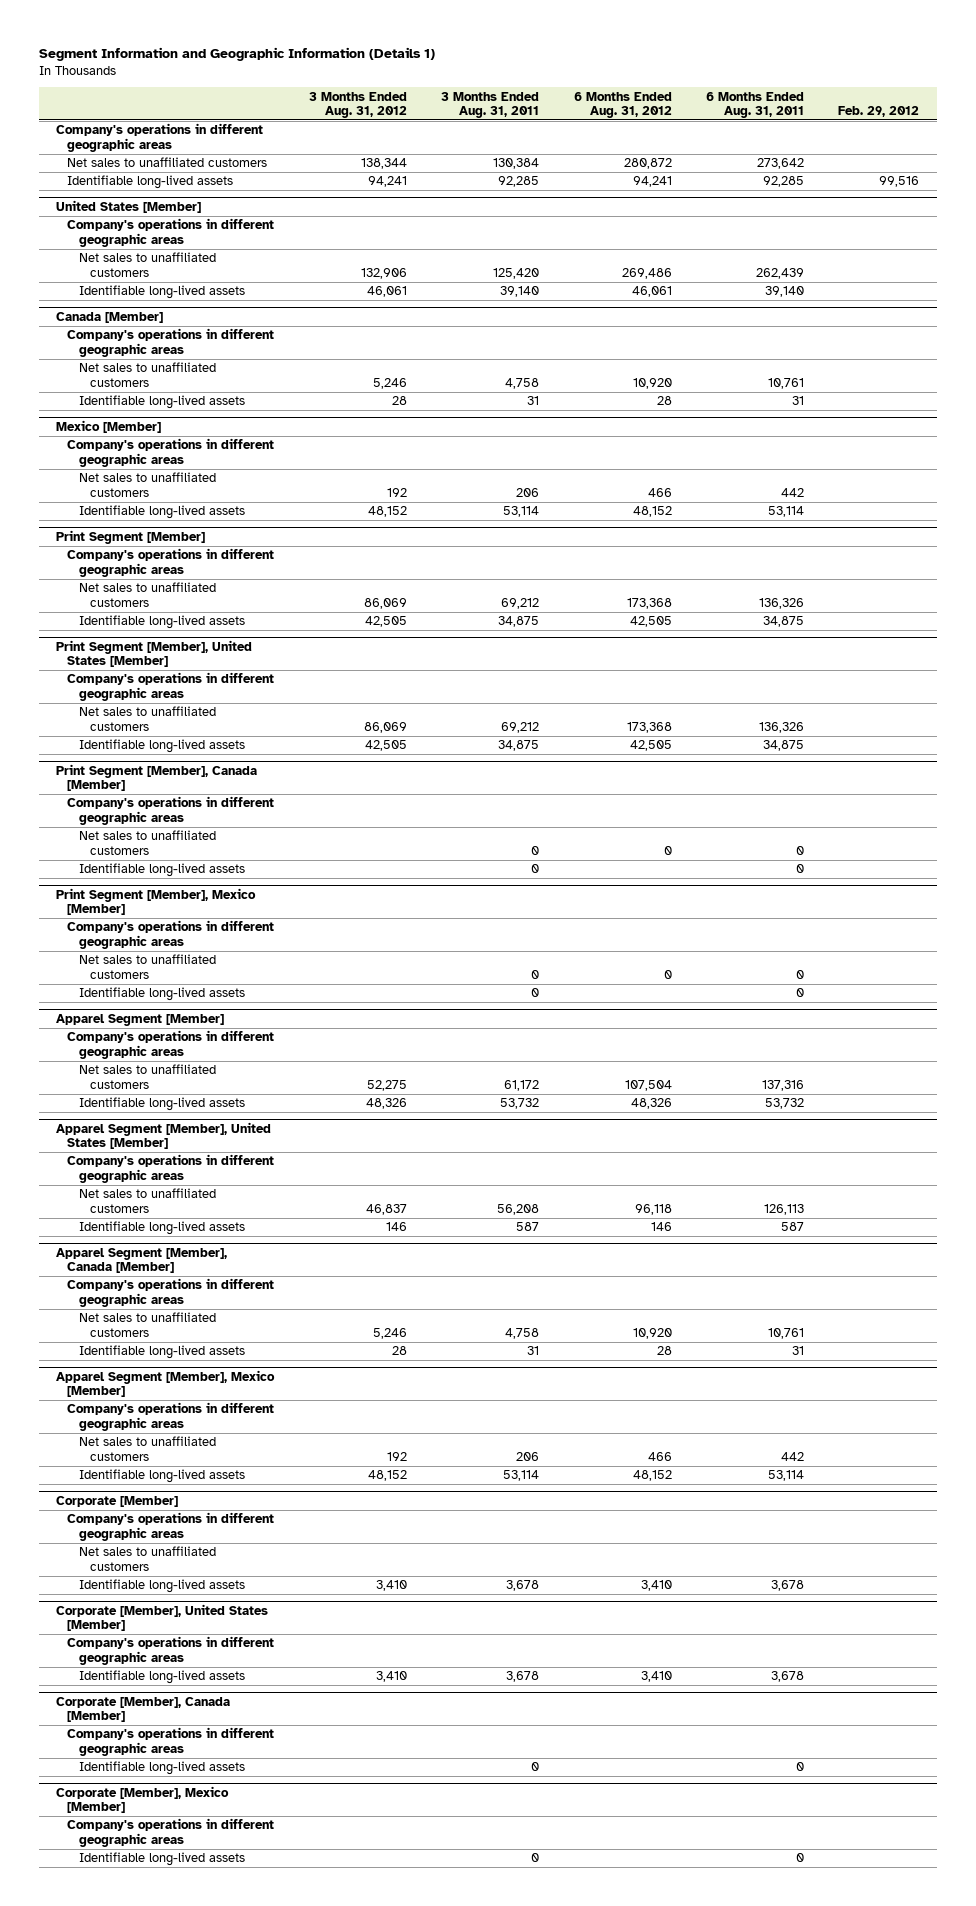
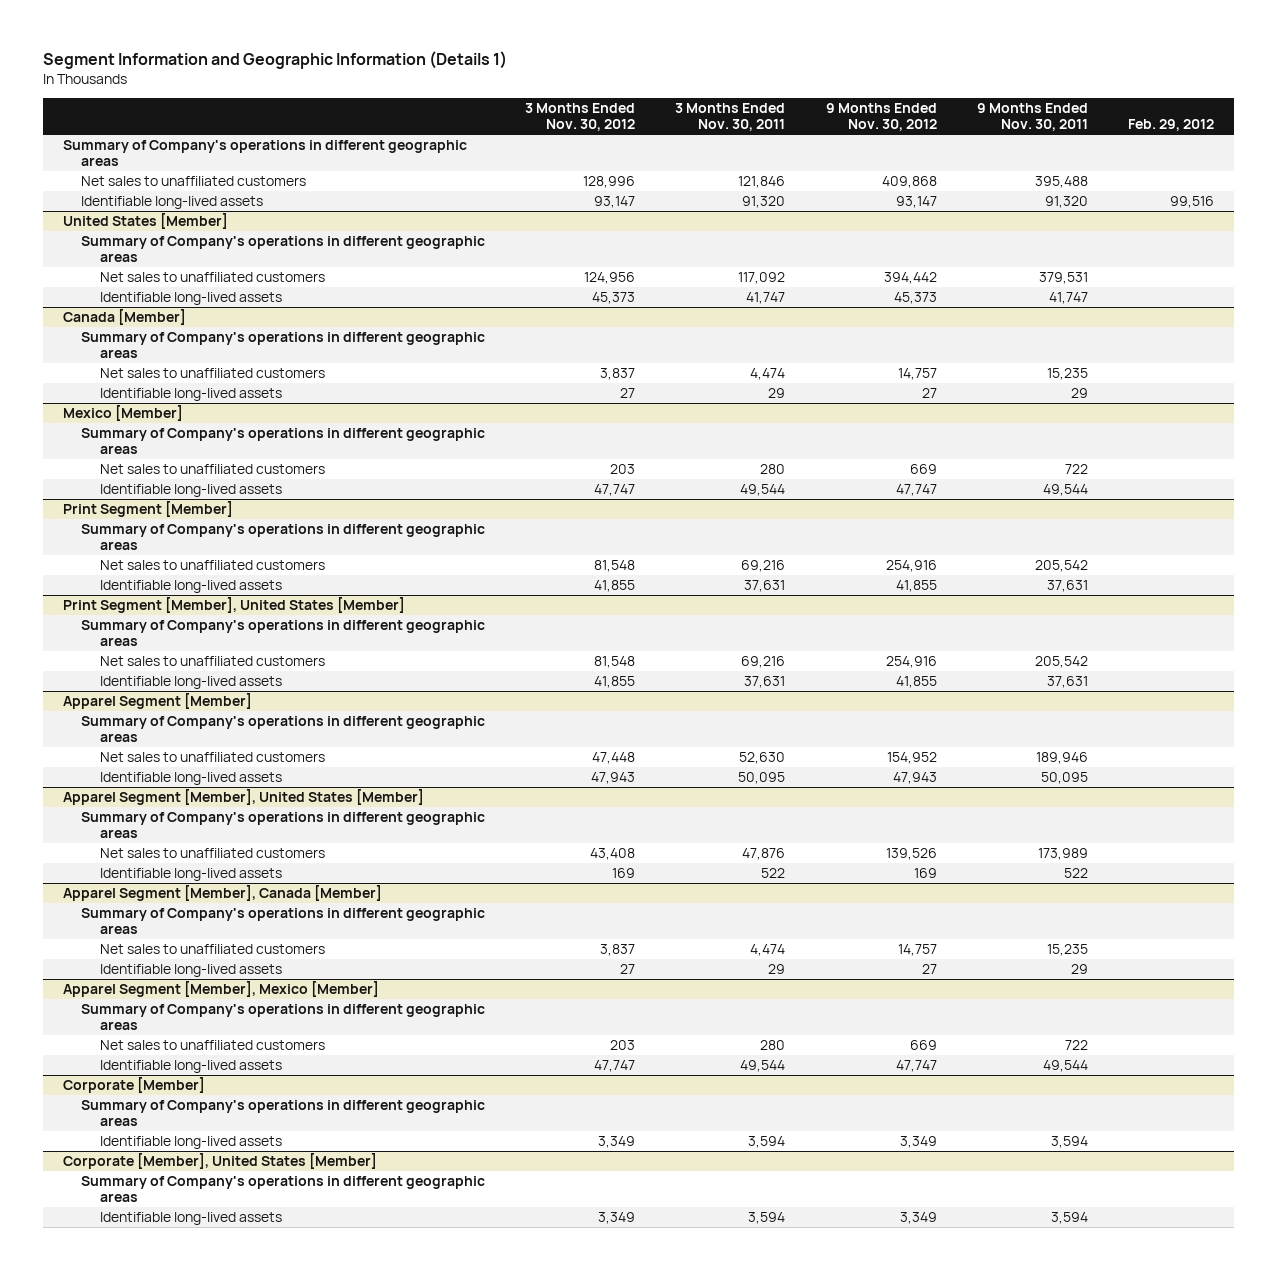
- | 3 Months Ended Aug. 31, 2012 | 3 Months Ended Aug. 31, 2011 | 6 Months Ended Aug. 31, 2012 | 6 Months Ended Aug. 31, 2011 | Feb. 29, 2012
+ | 3 Months Ended Nov. 30, 2012 | 3 Months Ended Nov. 30, 2011 | 9 Months Ended Nov. 30, 2012 | 9 Months Ended Nov. 30, 2011 | Feb. 29, 2012
- Company's operations in different geographic areas
+ Summary of Company's operations in different geographic areas
@ United States [Member]
- Company's operations in different geographic areas
+ Summary of Company's operations in different geographic areas
@ Canada [Member]
- Company's operations in different geographic areas
+ Summary of Company's operations in different geographic areas
@ Mexico [Member]
- Company's operations in different geographic areas
+ Summary of Company's operations in different geographic areas
@ Print Segment [Member]
- Company's operations in different geographic areas
+ Summary of Company's operations in different geographic areas
@ Print Segment [Member], United States [Member]
- Company's operations in different geographic areas
+ Summary of Company's operations in different geographic areas
- Print Segment [Member], Canada [Member]
- Company's operations in different geographic areas
- Net sales to unaffiliated customers | | 0 | 0 | 0 |
- Identifiable long-lived assets | | 0 | | 0 |
- Print Segment [Member], Mexico [Member]
- Company's operations in different geographic areas
- Net sales to unaffiliated customers | | 0 | 0 | 0 |
- Identifiable long-lived assets | | 0 | | 0 |
@ Apparel Segment [Member]
- Company's operations in different geographic areas
+ Summary of Company's operations in different geographic areas
@ Apparel Segment [Member], United States [Member]
- Company's operations in different geographic areas
+ Summary of Company's operations in different geographic areas
@ Apparel Segment [Member], Canada [Member]
- Company's operations in different geographic areas
+ Summary of Company's operations in different geographic areas
@ Apparel Segment [Member], Mexico [Member]
- Company's operations in different geographic areas
+ Summary of Company's operations in different geographic areas
@ Corporate [Member]
- Company's operations in different geographic areas
- Net sales to unaffiliated customers
+ Summary of Company's operations in different geographic areas
@ Corporate [Member], United States [Member]
- Company's operations in different geographic areas
+ Summary of Company's operations in different geographic areas
- Corporate [Member], Canada [Member]
- Company's operations in different geographic areas
- Identifiable long-lived assets | | 0 | | 0 |
- Corporate [Member], Mexico [Member]
- Company's operations in different geographic areas
- Identifiable long-lived assets | | 0 | | 0 |

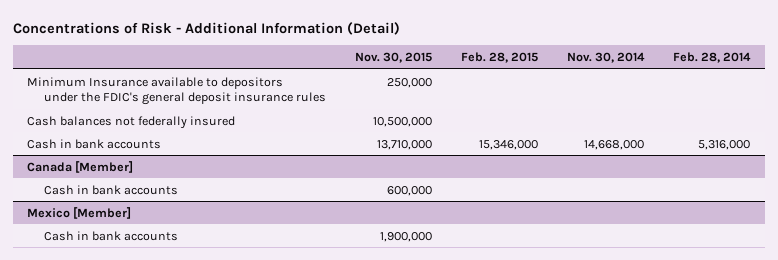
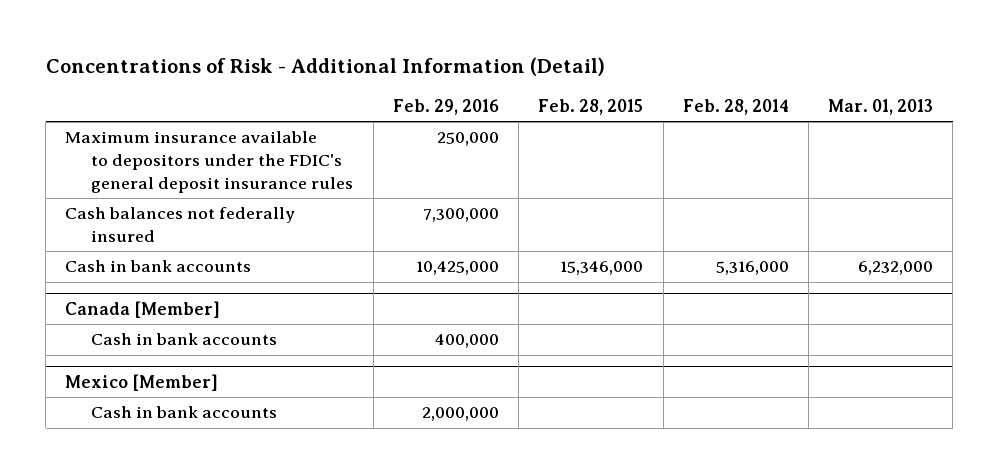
- | Nov. 30, 2015 | Feb. 28, 2015 | Nov. 30, 2014 | Feb. 28, 2014
+ | Feb. 29, 2016 | Feb. 28, 2015 | Feb. 28, 2014 | Mar. 01, 2013
- Minimum Insurance available to depositors under the FDIC's general deposit insurance rules | 250,000 | | |
+ Maximum insurance available to depositors under the FDIC's general deposit insurance rules | 250,000 | | |

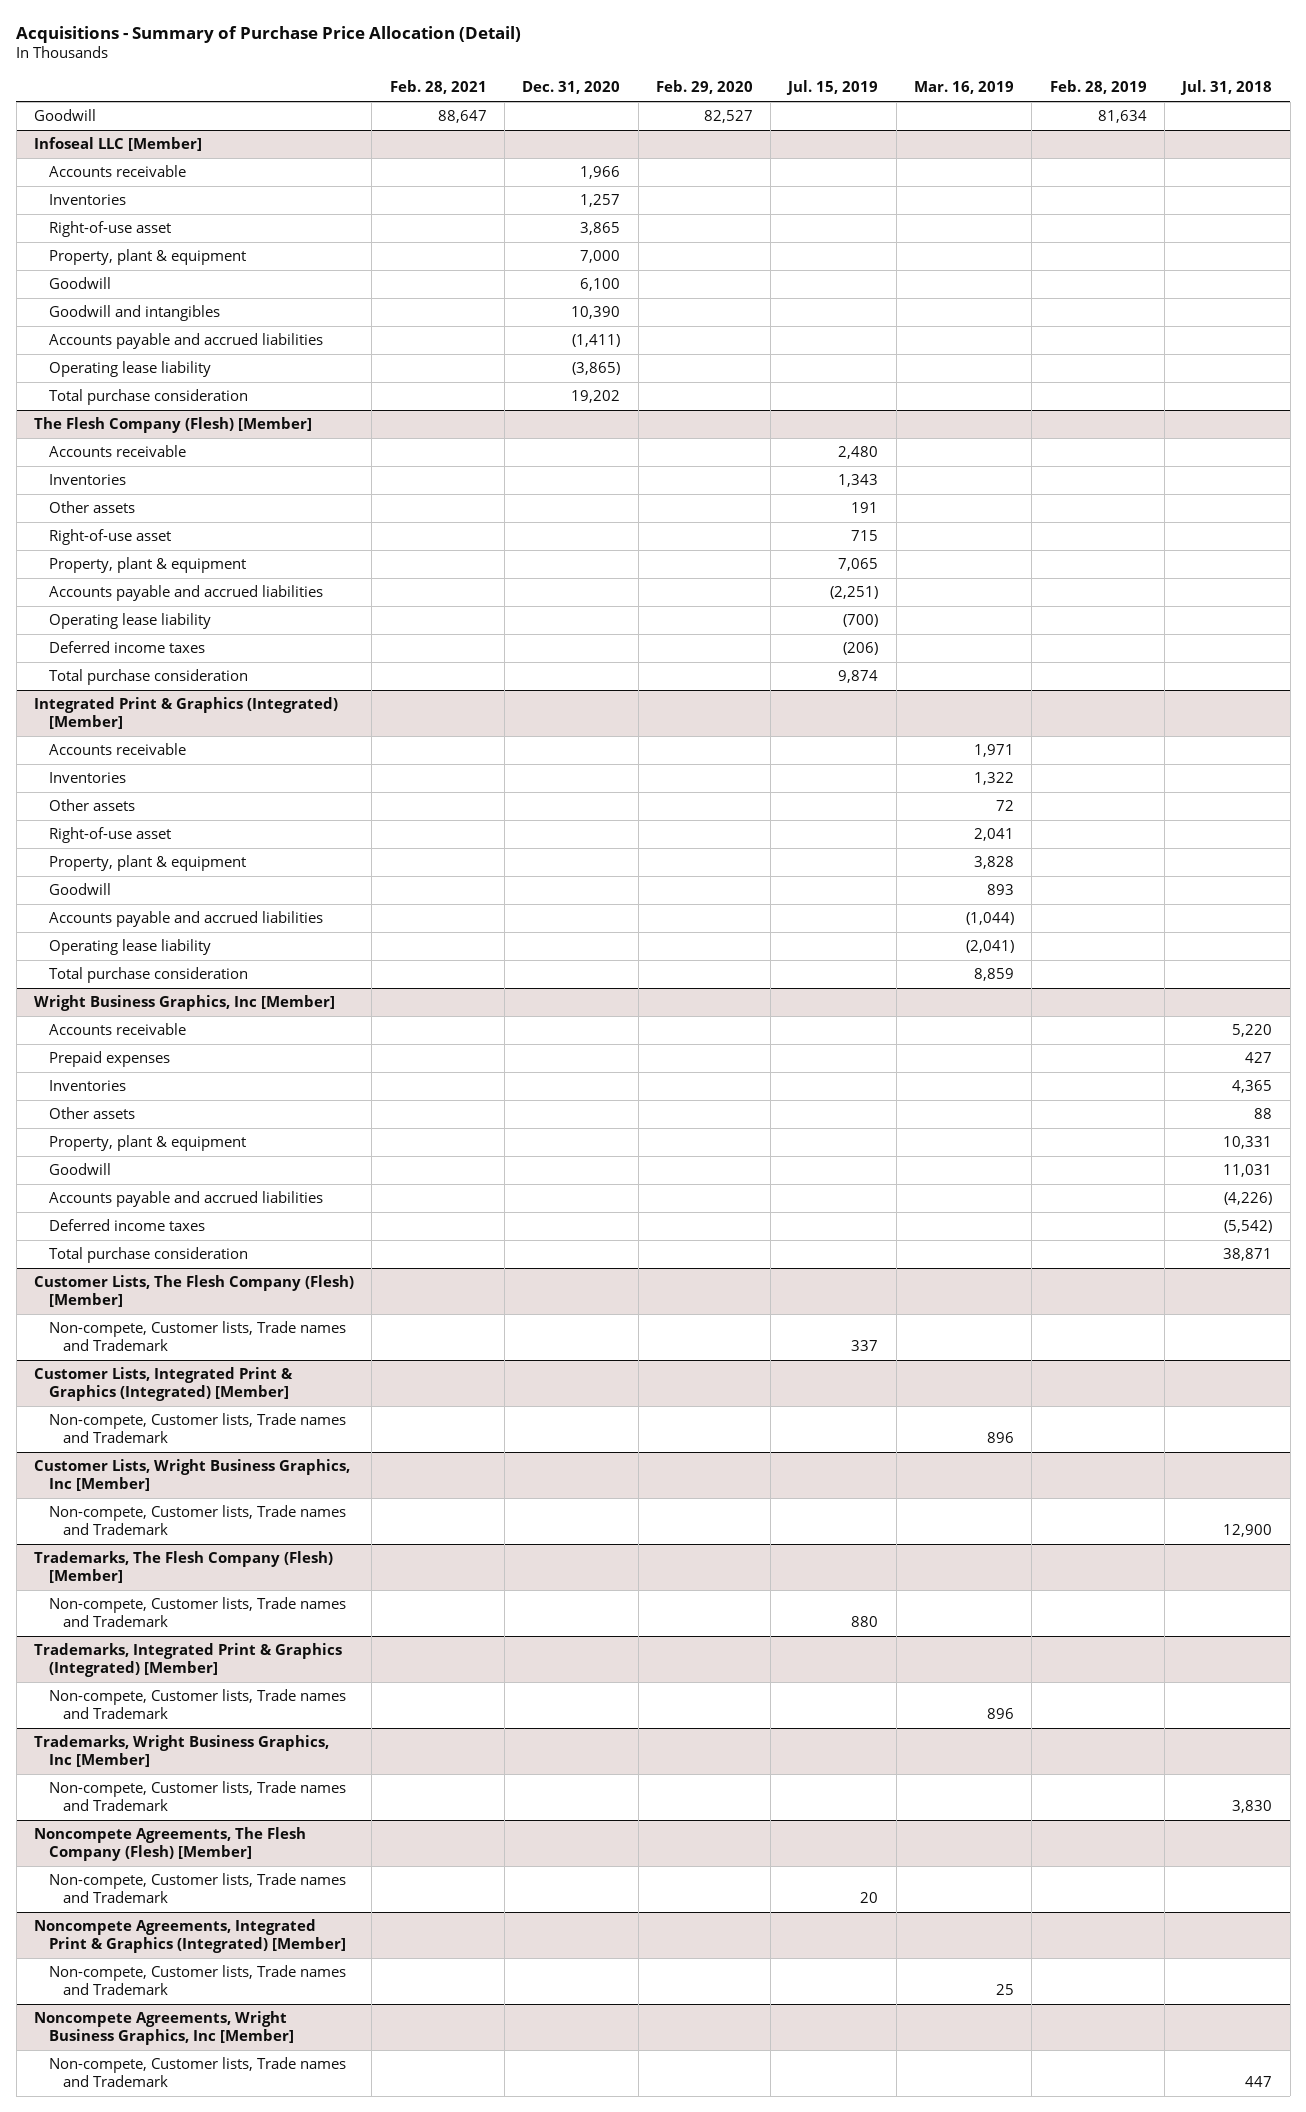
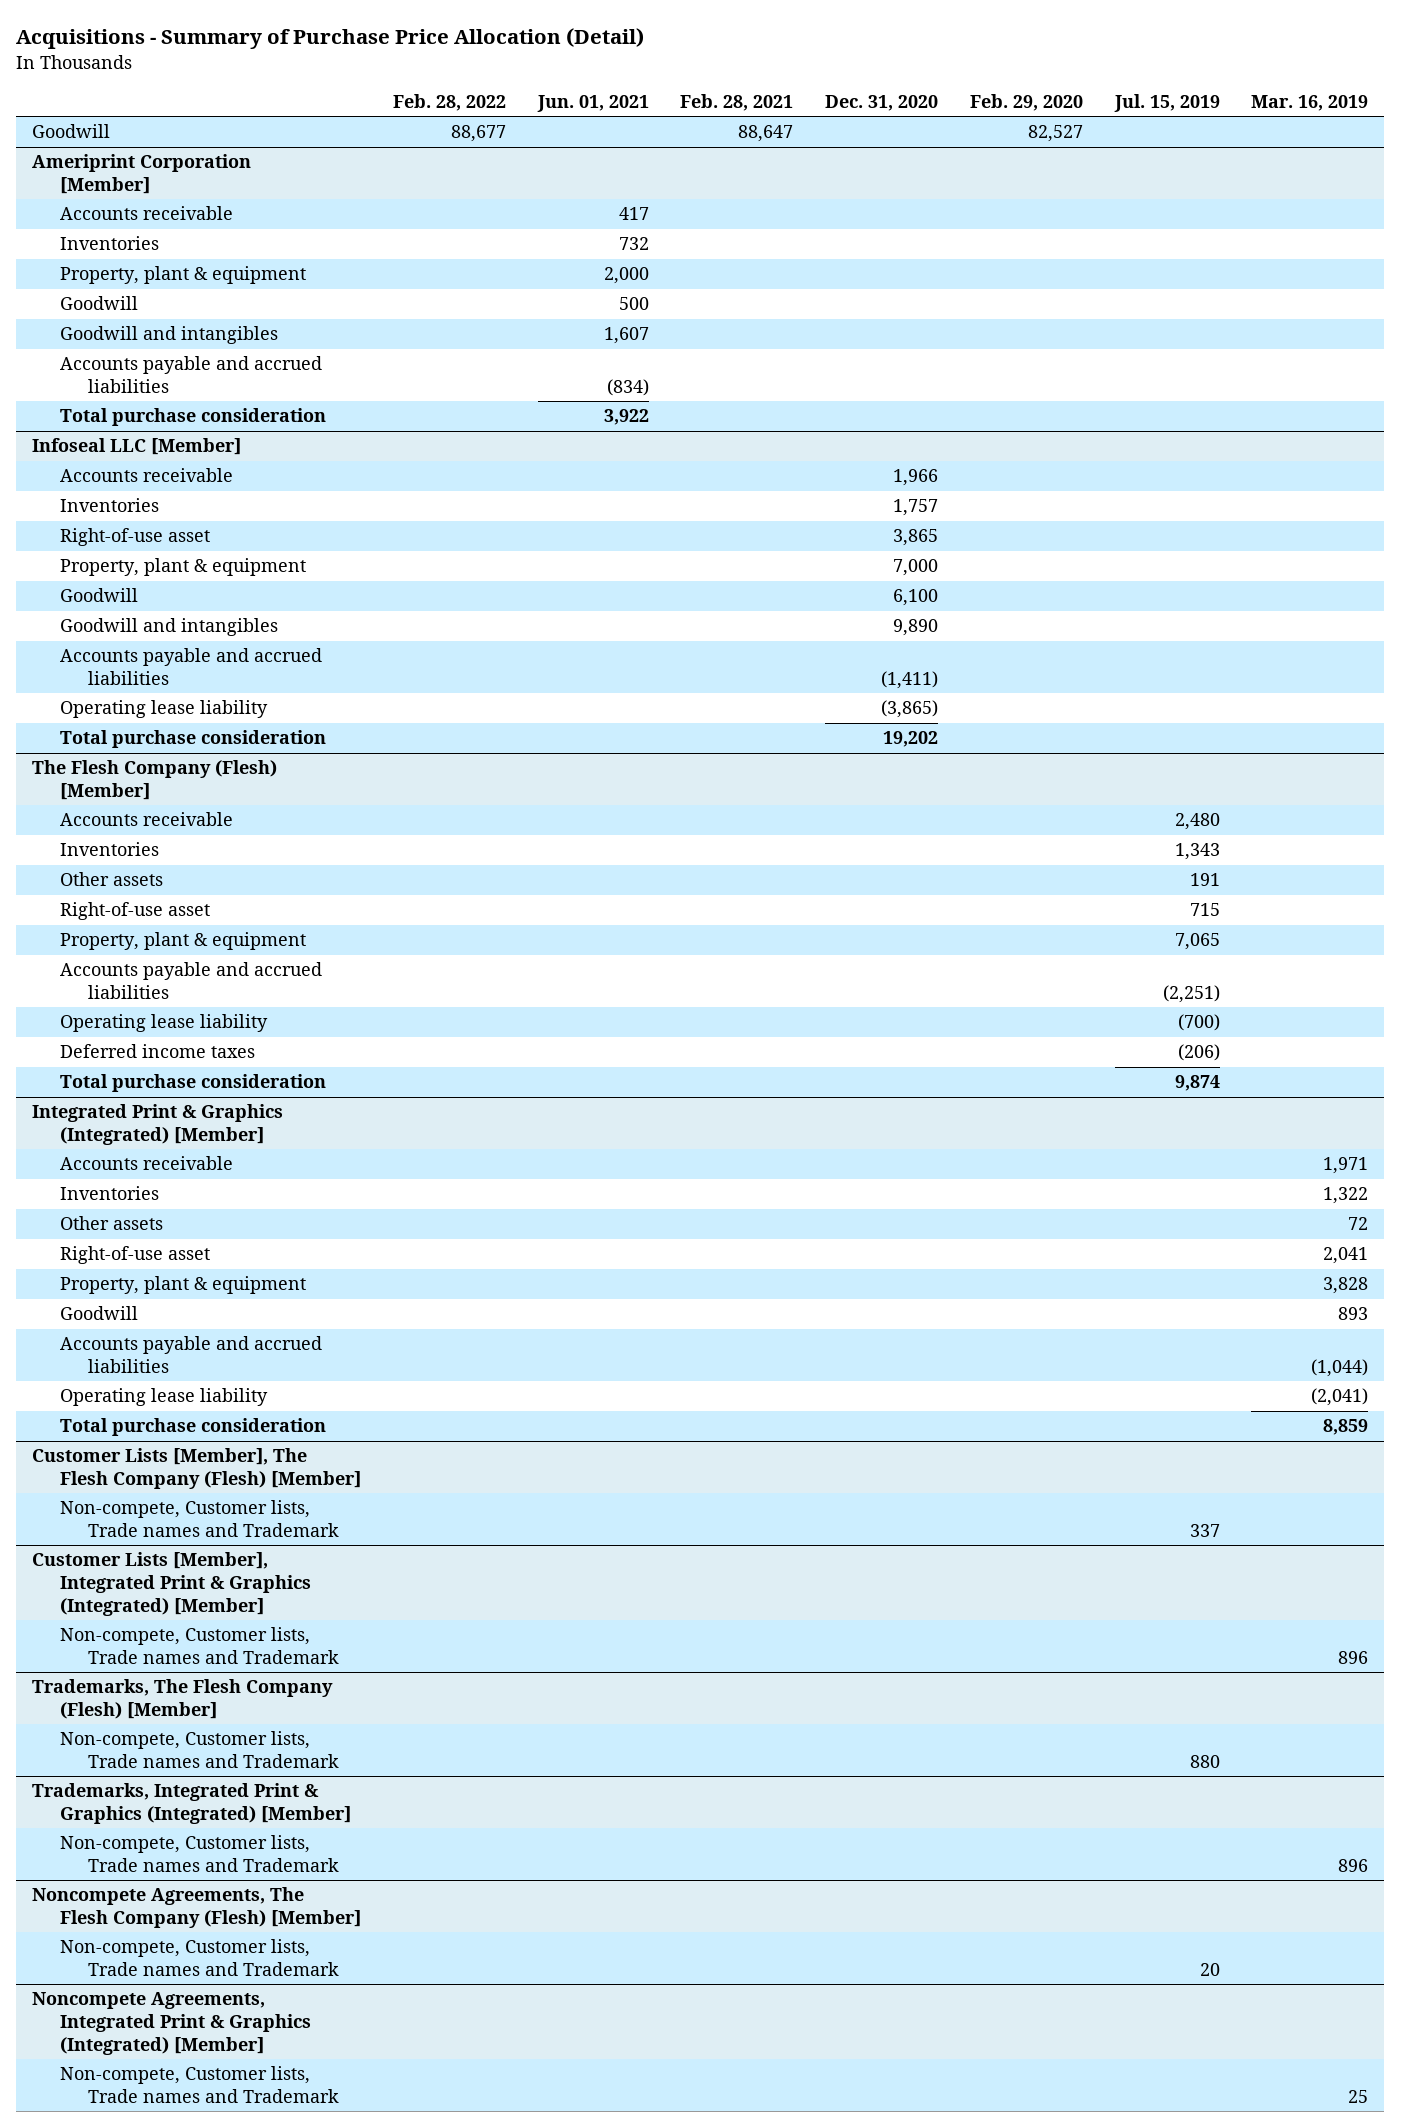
- | Feb. 28, 2021 | Dec. 31, 2020 | Feb. 29, 2020 | Jul. 15, 2019 | Mar. 16, 2019 | Feb. 28, 2019 | Jul. 31, 2018
+ | Feb. 28, 2022 | Jun. 01, 2021 | Feb. 28, 2021 | Dec. 31, 2020 | Feb. 29, 2020 | Jul. 15, 2019 | Mar. 16, 2019
+ Ameriprint Corporation [Member]
+ Accounts receivable | | 417 | | | | |
+ Inventories | | 732 | | | | |
+ Property, plant & equipment | | 2,000 | | | | |
+ Goodwill | | 500 | | | | |
+ Goodwill and intangibles | | 1,607 | | | | |
+ Accounts payable and accrued liabilities | | (834) | | | | |
+ Total purchase consideration | | 3,922 | | | | |
@ Infoseal LLC [Member]
- Inventories | | 1,257 | | | | |
+ Inventories | | | | 1,757 | | |
- Goodwill and intangibles | | 10,390 | | | | |
+ Goodwill and intangibles | | | | 9,890 | | |
- Wright Business Graphics, Inc [Member]
- Accounts receivable | | | | | | | 5,220
- Prepaid expenses | | | | | | | 427
- Inventories | | | | | | | 4,365
- Other assets | | | | | | | 88
- Property, plant & equipment | | | | | | | 10,331
- Goodwill | | | | | | | 11,031
- Accounts payable and accrued liabilities | | | | | | | (4,226)
- Deferred income taxes | | | | | | | (5,542)
- Total purchase consideration | | | | | | | 38,871
- Customer Lists, The Flesh Company (Flesh) [Member]
+ Customer Lists [Member], The Flesh Company (Flesh) [Member]
- Customer Lists, Integrated Print & Graphics (Integrated) [Member]
+ Customer Lists [Member], Integrated Print & Graphics (Integrated) [Member]
- Customer Lists, Wright Business Graphics, Inc [Member]
- Non-compete, Customer lists, Trade names and Trademark | | | | | | | 12,900
- Trademarks, Wright Business Graphics, Inc [Member]
- Non-compete, Customer lists, Trade names and Trademark | | | | | | | 3,830
- Noncompete Agreements, Wright Business Graphics, Inc [Member]
- Non-compete, Customer lists, Trade names and Trademark | | | | | | | 447

